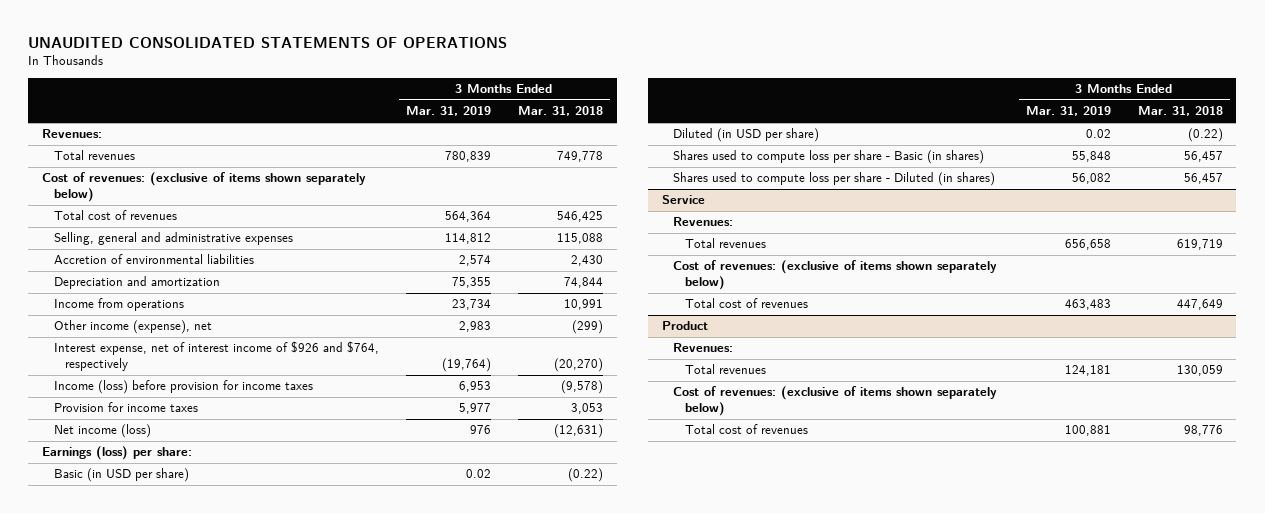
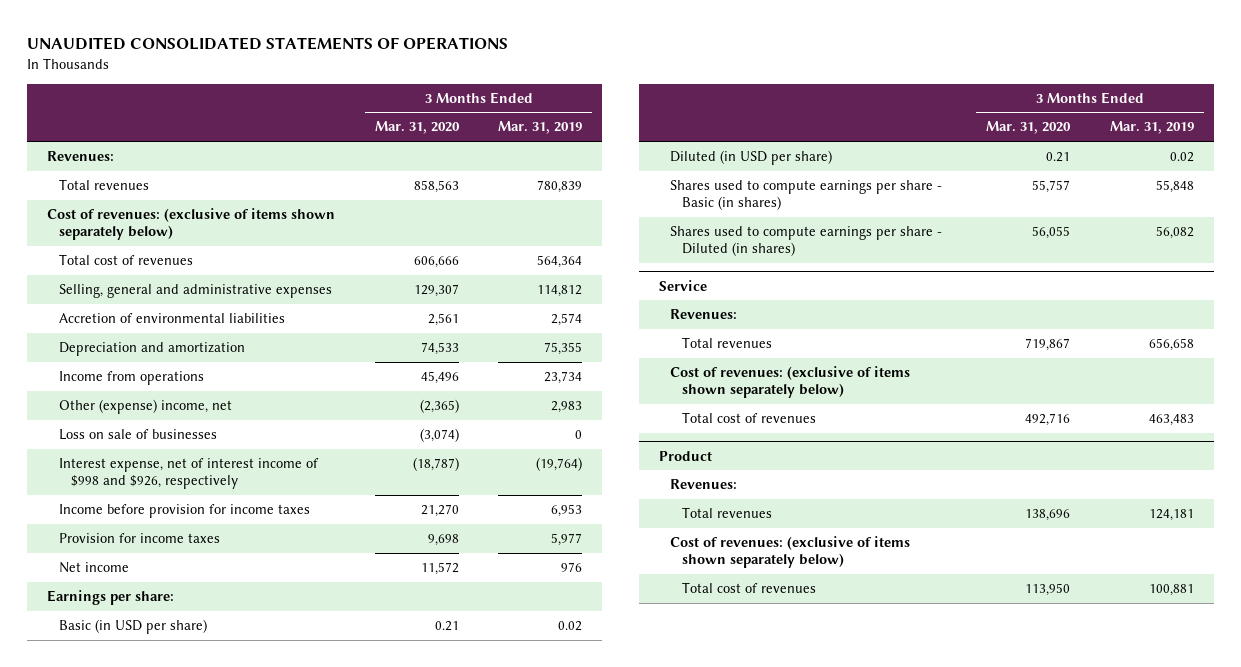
- | 3 Months Ended Mar. 31, 2019 | 3 Months Ended Mar. 31, 2018
+ | 3 Months Ended Mar. 31, 2020 | 3 Months Ended Mar. 31, 2019
- Other income (expense), net | 2,983 | (299)
- Interest expense, net of interest income of $926 and $764, respectively | (19,764) | (20,270)
- Income (loss) before provision for income taxes | 6,953 | (9,578)
+ Other (expense) income, net | (2,365) | 2,983
+ Loss on sale of businesses | (3,074) | 0
+ Interest expense, net of interest income of $998 and $926, respectively | (18,787) | (19,764)
+ Income before provision for income taxes | 21,270 | 6,953
- Net income (loss) | 976 | (12,631)
- Earnings (loss) per share:
+ Net income | 11,572 | 976
+ Earnings per share:
- Shares used to compute loss per share - Basic (in shares) | 55,848 | 56,457
- Shares used to compute loss per share - Diluted (in shares) | 56,082 | 56,457
+ Shares used to compute earnings per share - Basic (in shares) | 55,757 | 55,848
+ Shares used to compute earnings per share - Diluted (in shares) | 56,055 | 56,082

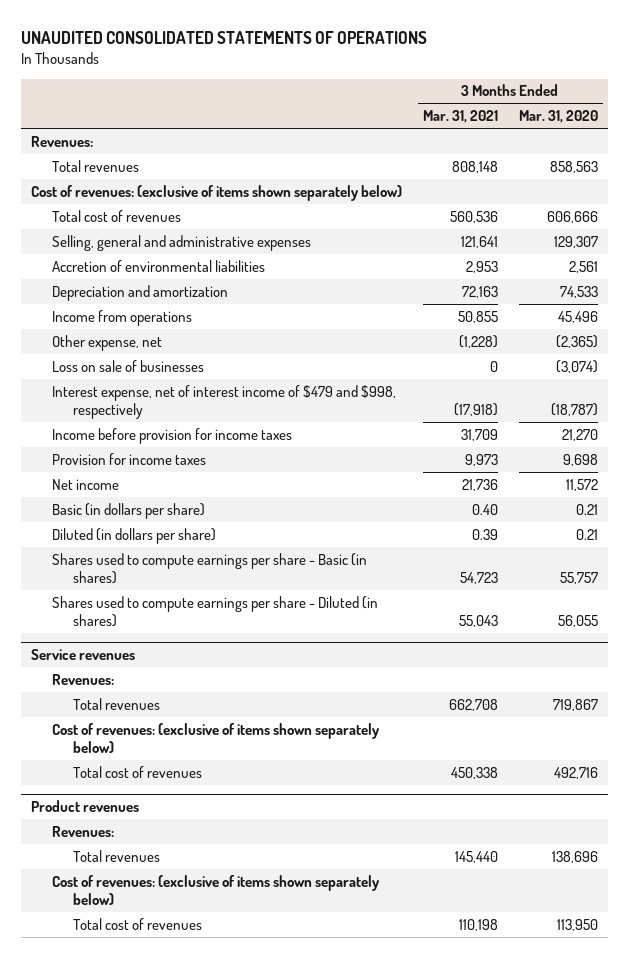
- | 3 Months Ended Mar. 31, 2020 | 3 Months Ended Mar. 31, 2019
+ | 3 Months Ended Mar. 31, 2021 | 3 Months Ended Mar. 31, 2020
- Other (expense) income, net | (2,365) | 2,983
+ Other expense, net | (1,228) | (2,365)
- Interest expense, net of interest income of $998 and $926, respectively | (18,787) | (19,764)
+ Interest expense, net of interest income of $479 and $998, respectively | (17,918) | (18,787)
- Earnings per share:
- Basic (in USD per share) | 0.21 | 0.02
- Diluted (in USD per share) | 0.21 | 0.02
+ Basic (in dollars per share) | 0.40 | 0.21
+ Diluted (in dollars per share) | 0.39 | 0.21
- Service
+ Service revenues
- Product
+ Product revenues

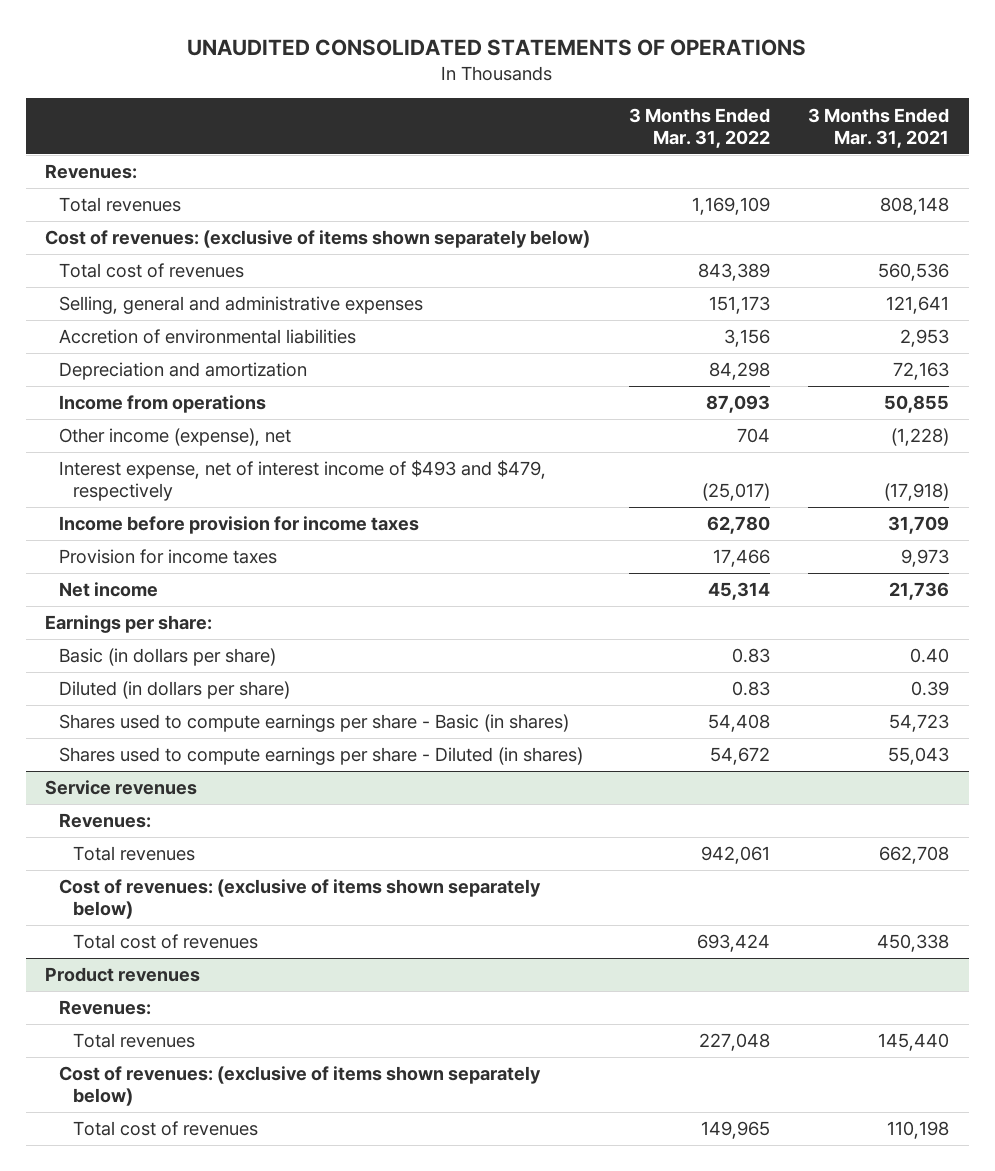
- | 3 Months Ended Mar. 31, 2021 | 3 Months Ended Mar. 31, 2020
+ | 3 Months Ended Mar. 31, 2022 | 3 Months Ended Mar. 31, 2021
- Other expense, net | (1,228) | (2,365)
- Loss on sale of businesses | 0 | (3,074)
- Interest expense, net of interest income of $479 and $998, respectively | (17,918) | (18,787)
+ Other income (expense), net | 704 | (1,228)
+ Interest expense, net of interest income of $493 and $479, respectively | (25,017) | (17,918)
+ Earnings per share:

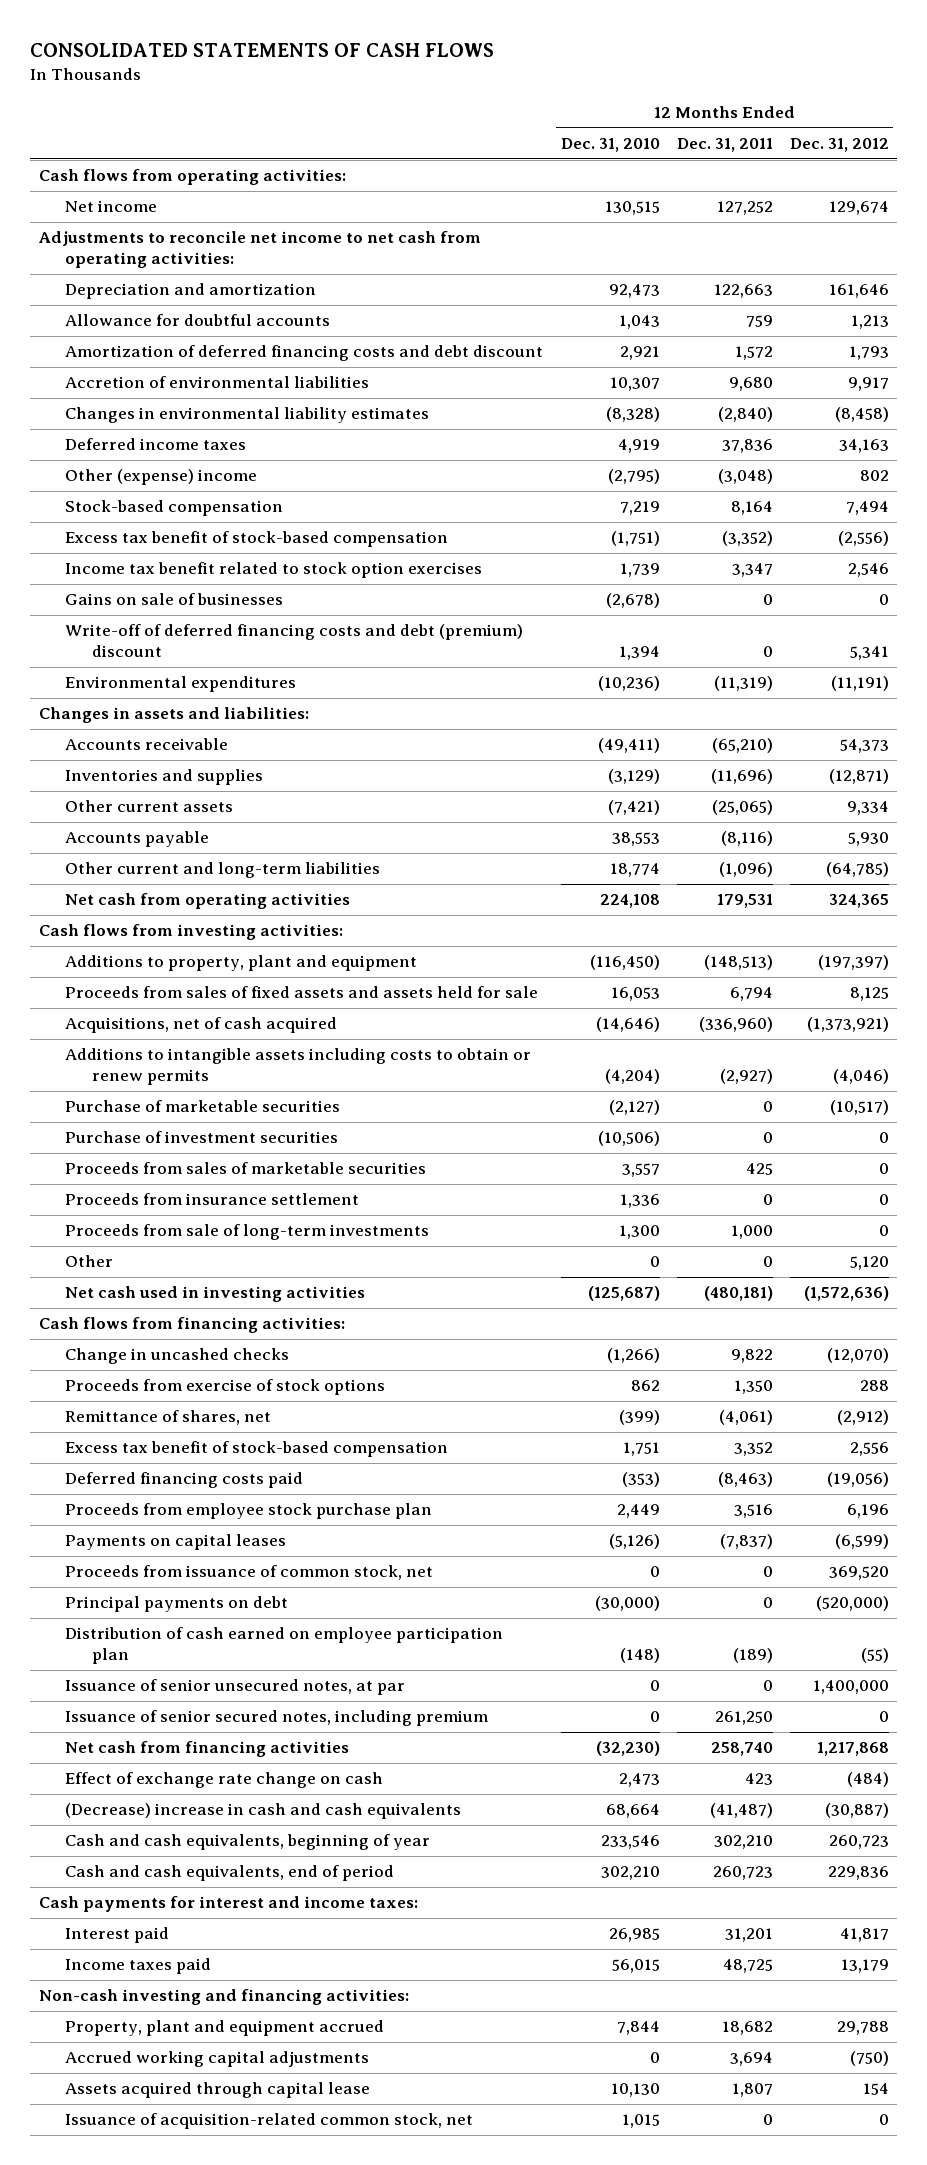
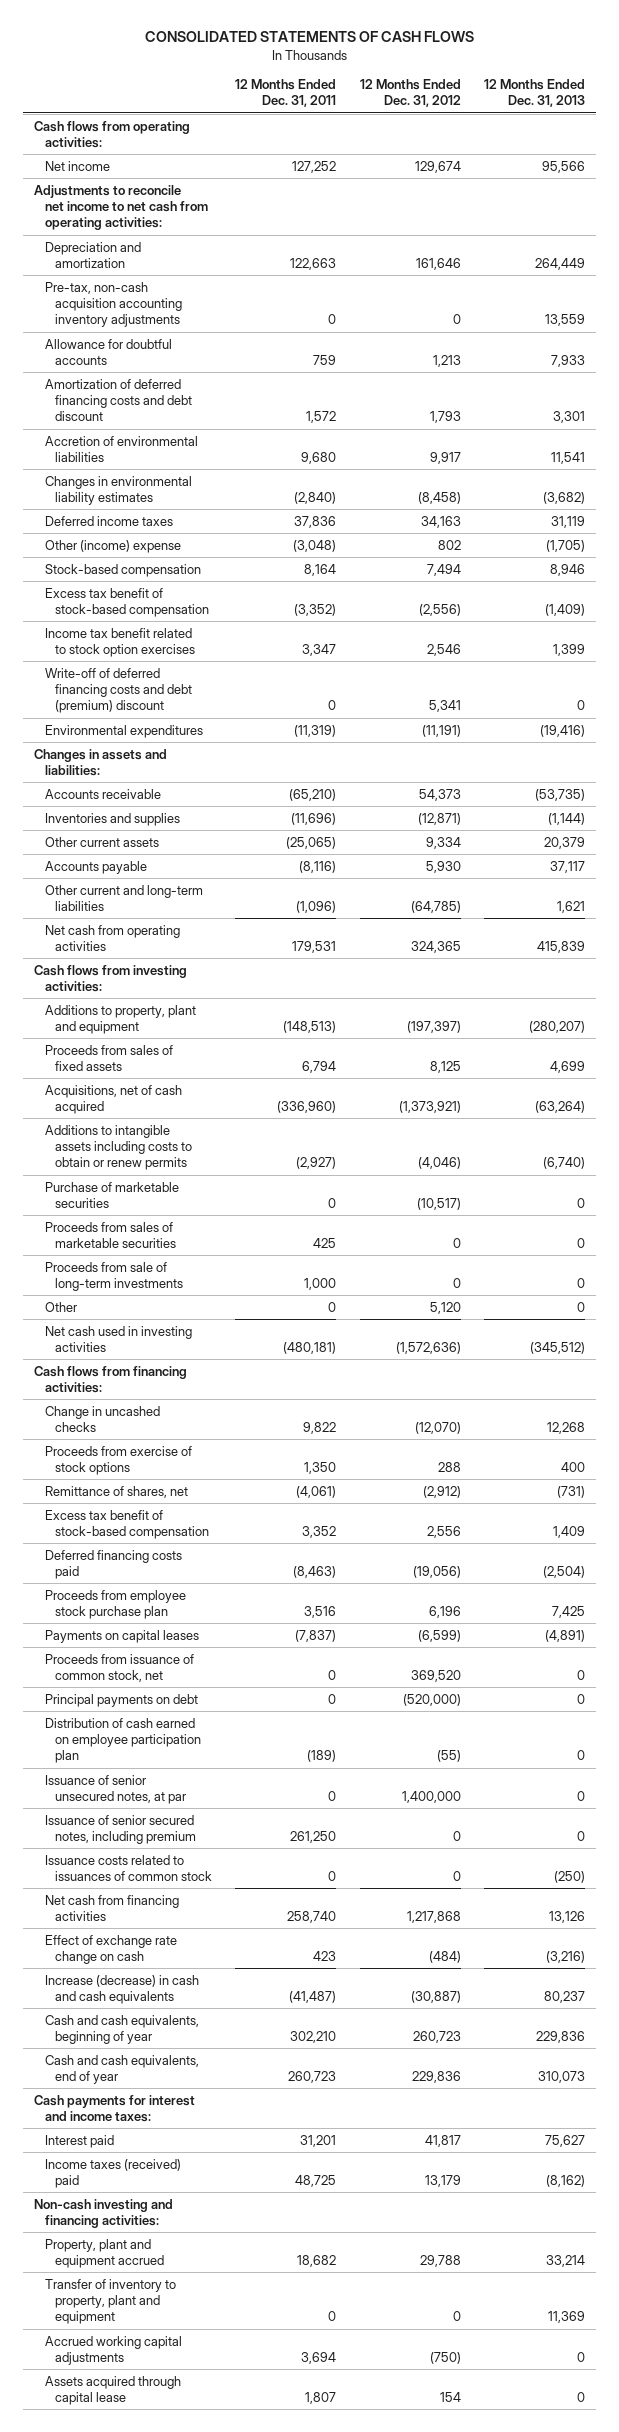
- | 12 Months Ended Dec. 31, 2010 | 12 Months Ended Dec. 31, 2011 | 12 Months Ended Dec. 31, 2012
+ | 12 Months Ended Dec. 31, 2011 | 12 Months Ended Dec. 31, 2012 | 12 Months Ended Dec. 31, 2013
+ Pre-tax, non-cash acquisition accounting inventory adjustments | 0 | 0 | 13,559
- Other (expense) income | (2,795) | (3,048) | 802
+ Other (income) expense | (3,048) | 802 | (1,705)
- Gains on sale of businesses | (2,678) | 0 | 0
- Proceeds from sales of fixed assets and assets held for sale | 16,053 | 6,794 | 8,125
+ Proceeds from sales of fixed assets | 6,794 | 8,125 | 4,699
- Purchase of investment securities | (10,506) | 0 | 0
- Proceeds from insurance settlement | 1,336 | 0 | 0
+ Issuance costs related to issuances of common stock | 0 | 0 | (250)
- (Decrease) increase in cash and cash equivalents | 68,664 | (41,487) | (30,887)
+ Increase (decrease) in cash and cash equivalents | (41,487) | (30,887) | 80,237
- Cash and cash equivalents, end of period | 302,210 | 260,723 | 229,836
+ Cash and cash equivalents, end of year | 260,723 | 229,836 | 310,073
- Income taxes paid | 56,015 | 48,725 | 13,179
+ Income taxes (received) paid | 48,725 | 13,179 | (8,162)
+ Transfer of inventory to property, plant and equipment | 0 | 0 | 11,369
- Issuance of acquisition-related common stock, net | 1,015 | 0 | 0

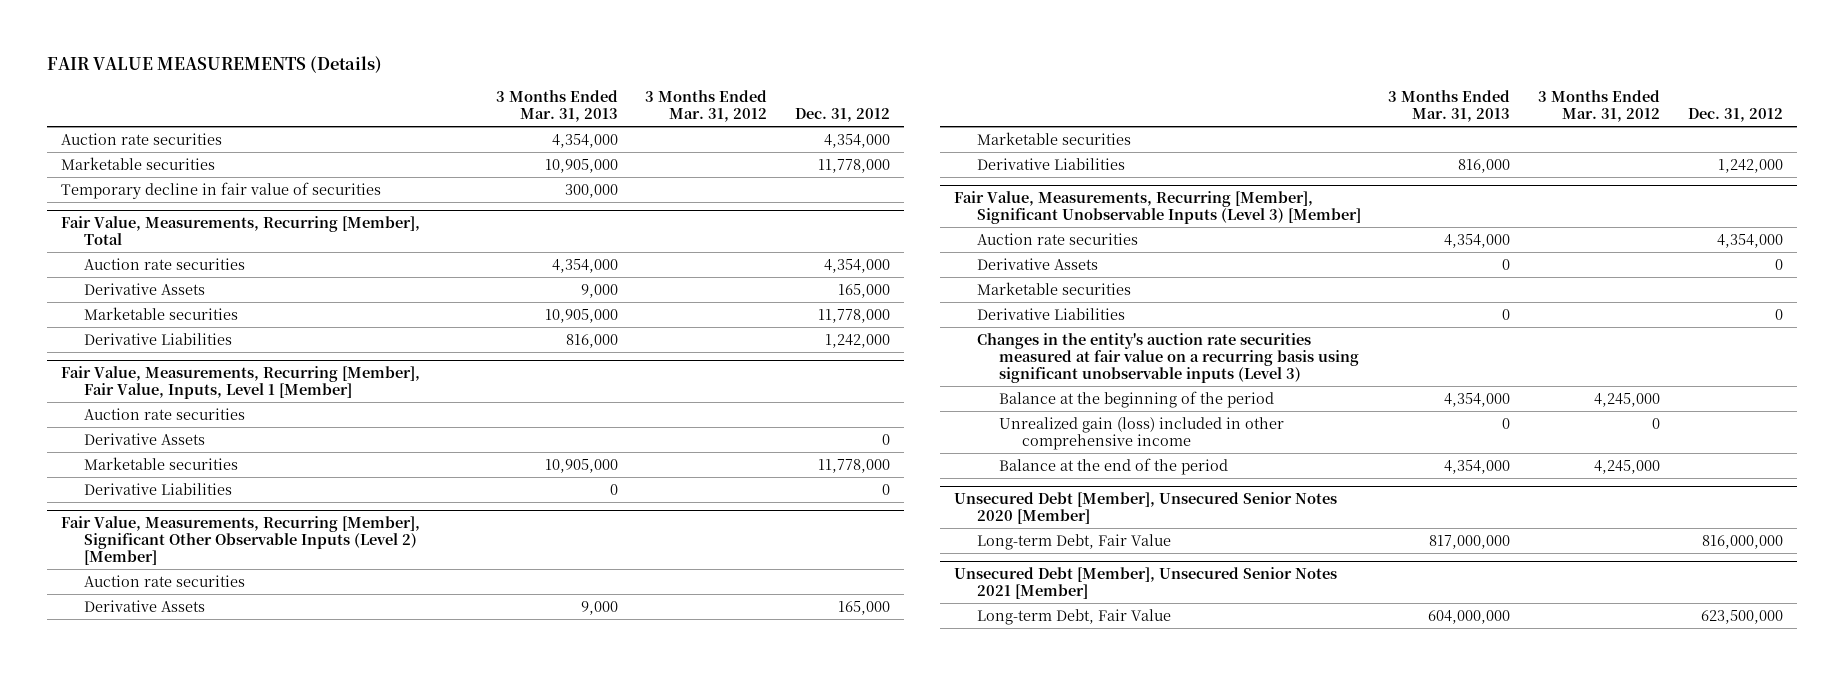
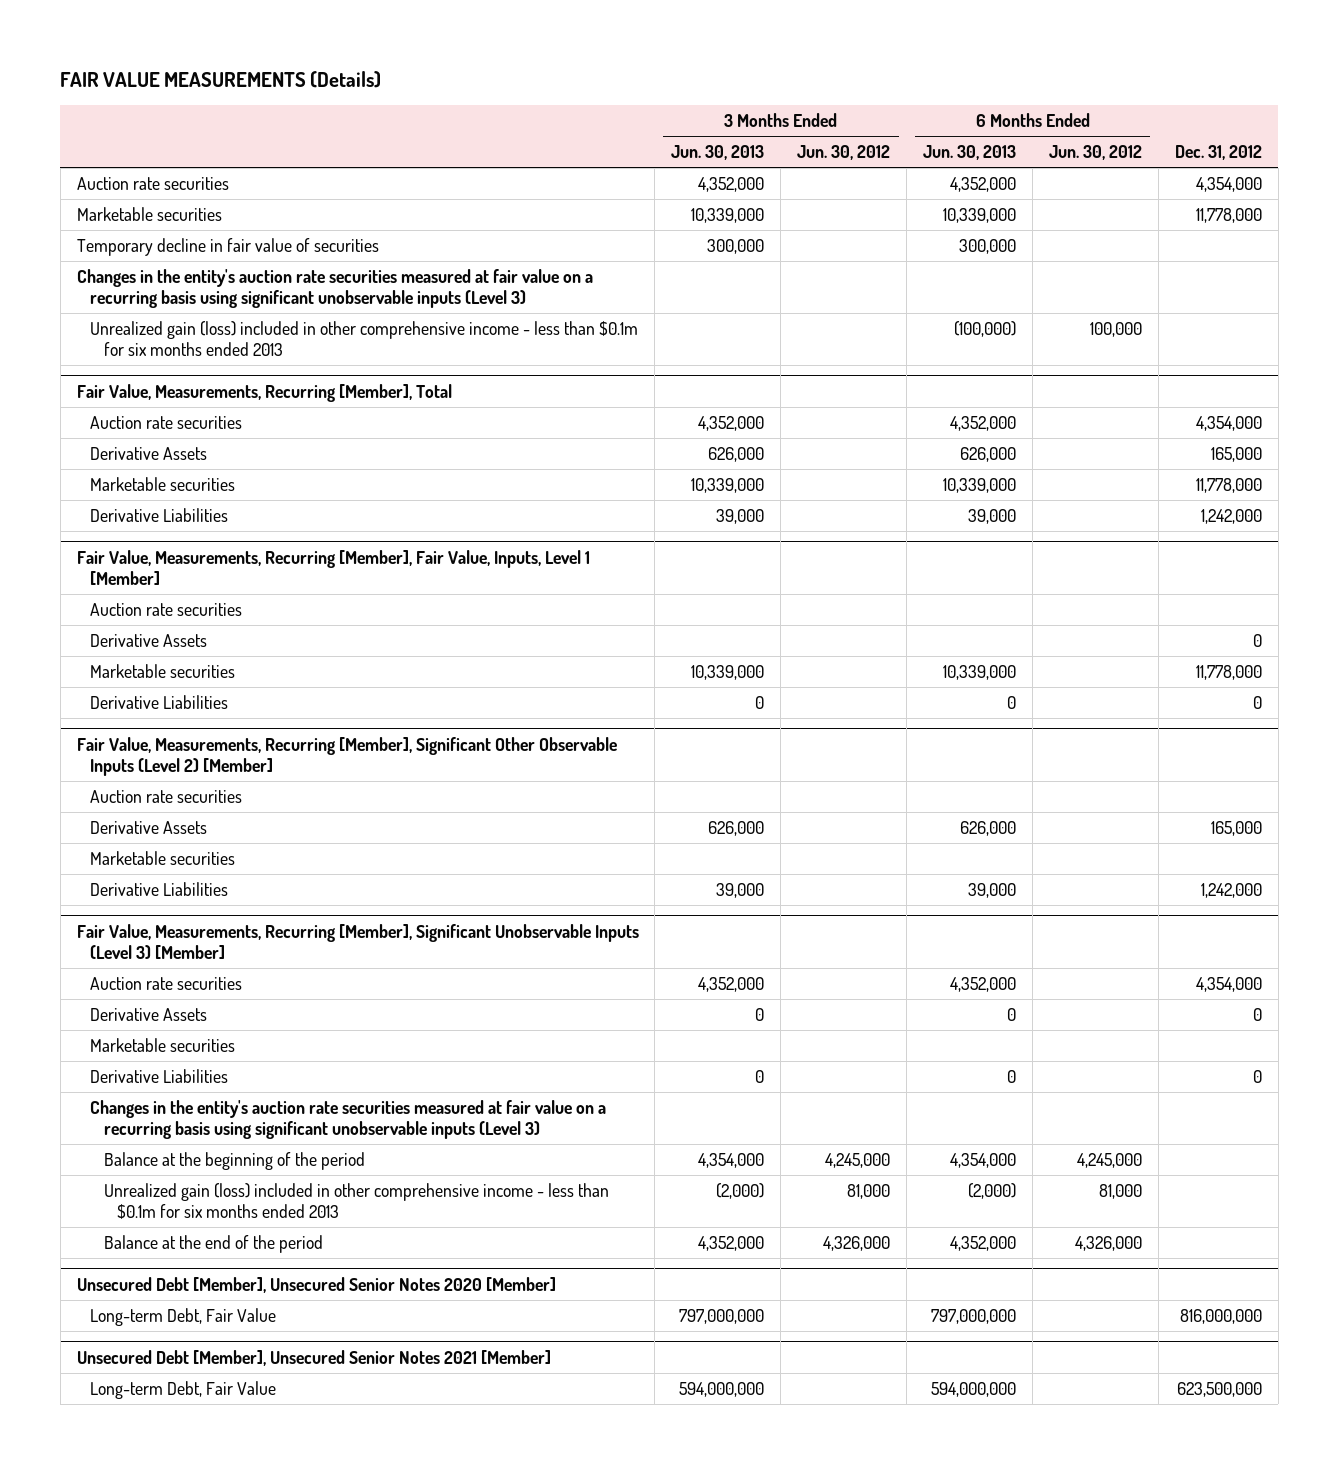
- | 3 Months Ended Mar. 31, 2013 | 3 Months Ended Mar. 31, 2012 | Dec. 31, 2012
+ | 3 Months Ended Jun. 30, 2013 | 3 Months Ended Jun. 30, 2012 | 6 Months Ended Jun. 30, 2013 | 6 Months Ended Jun. 30, 2012 | Dec. 31, 2012
+ Changes in the entity's auction rate securities measured at fair value on a recurring basis using significant unobservable inputs (Level 3)
+ Unrealized gain (loss) included in other comprehensive income - less than $0.1m for six months ended 2013 | | | (100,000) | 100,000 |
@ Fair Value, Measurements, Recurring [Member], Significant Unobservable Inputs (Level 3) [Member]
- Unrealized gain (loss) included in other comprehensive income | 0 | 0 |
+ Unrealized gain (loss) included in other comprehensive income - less than $0.1m for six months ended 2013 | (2,000) | 81,000 | (2,000) | 81,000 |

